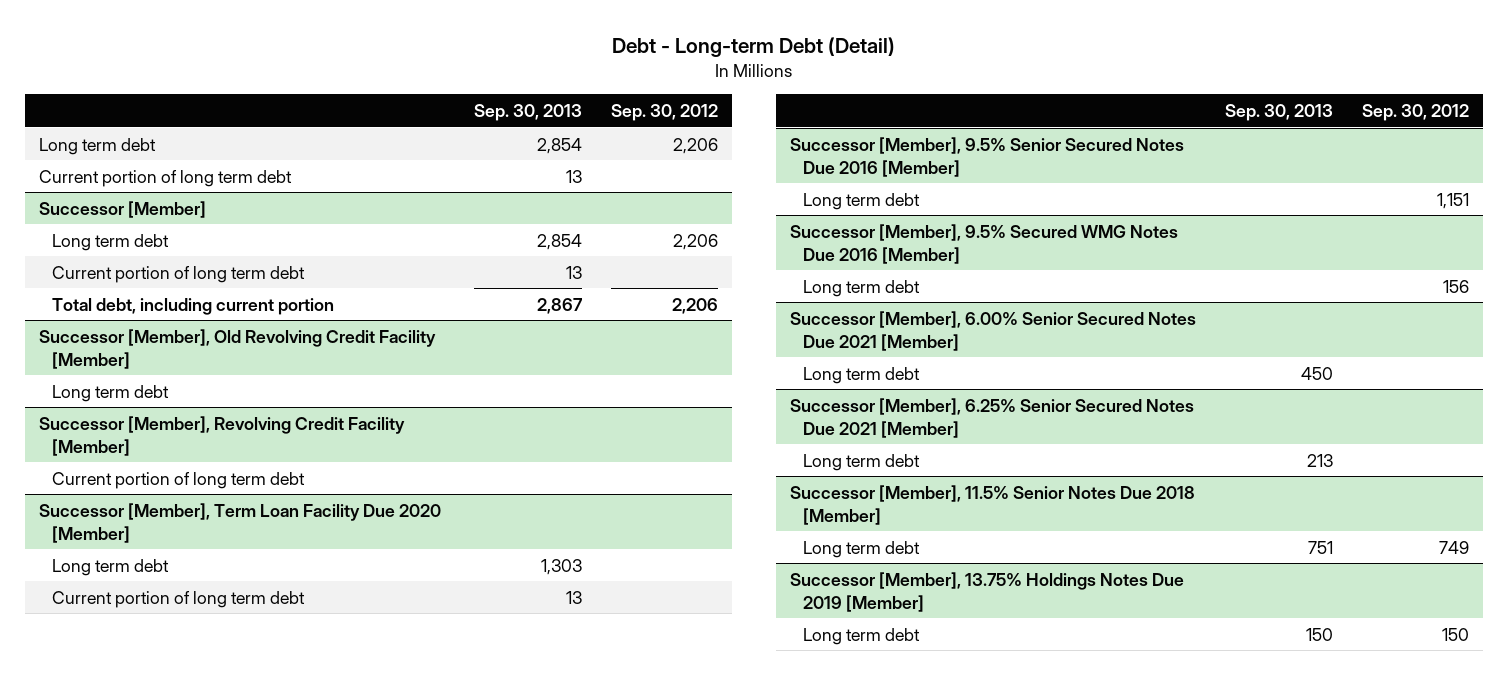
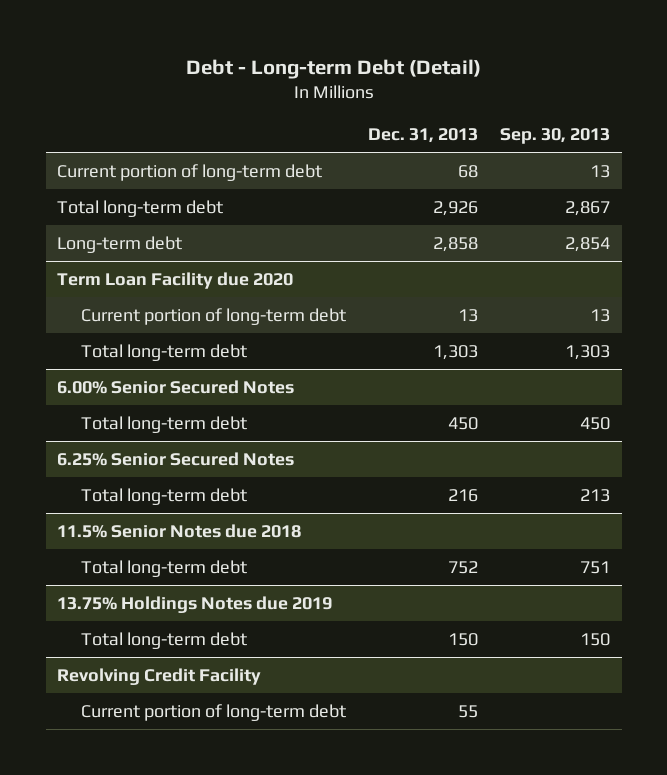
- | Sep. 30, 2013 | Sep. 30, 2012
+ | Dec. 31, 2013 | Sep. 30, 2013
- Long term debt | 2,854 | 2,206
- Current portion of long term debt | 13 |
- Successor [Member]
- Long term debt | 2,854 | 2,206
- Current portion of long term debt | 13 |
- Total debt, including current portion | 2,867 | 2,206
- Successor [Member], Old Revolving Credit Facility [Member]
- Long term debt
- Successor [Member], Revolving Credit Facility [Member]
- Current portion of long term debt
- Successor [Member], Term Loan Facility Due 2020 [Member]
- Long term debt | 1,303 |
- Current portion of long term debt | 13 |
- Successor [Member], 9.5% Senior Secured Notes Due 2016 [Member]
- Long term debt | | 1,151
- Successor [Member], 9.5% Secured WMG Notes Due 2016 [Member]
- Long term debt | | 156
- Successor [Member], 6.00% Senior Secured Notes Due 2021 [Member]
- Long term debt | 450 |
- Successor [Member], 6.25% Senior Secured Notes Due 2021 [Member]
- Long term debt | 213 |
- Successor [Member], 11.5% Senior Notes Due 2018 [Member]
- Long term debt | 751 | 749
- Successor [Member], 13.75% Holdings Notes Due 2019 [Member]
- Long term debt | 150 | 150
+ Current portion of long-term debt | 68 | 13
+ Total long-term debt | 2,926 | 2,867
+ Long-term debt | 2,858 | 2,854
+ Term Loan Facility due 2020
+ Current portion of long-term debt | 13 | 13
+ Total long-term debt | 1,303 | 1,303
+ 6.00% Senior Secured Notes
+ Total long-term debt | 450 | 450
+ 6.25% Senior Secured Notes
+ Total long-term debt | 216 | 213
+ 11.5% Senior Notes due 2018
+ Total long-term debt | 752 | 751
+ 13.75% Holdings Notes due 2019
+ Total long-term debt | 150 | 150
+ Revolving Credit Facility
+ Current portion of long-term debt | 55 |

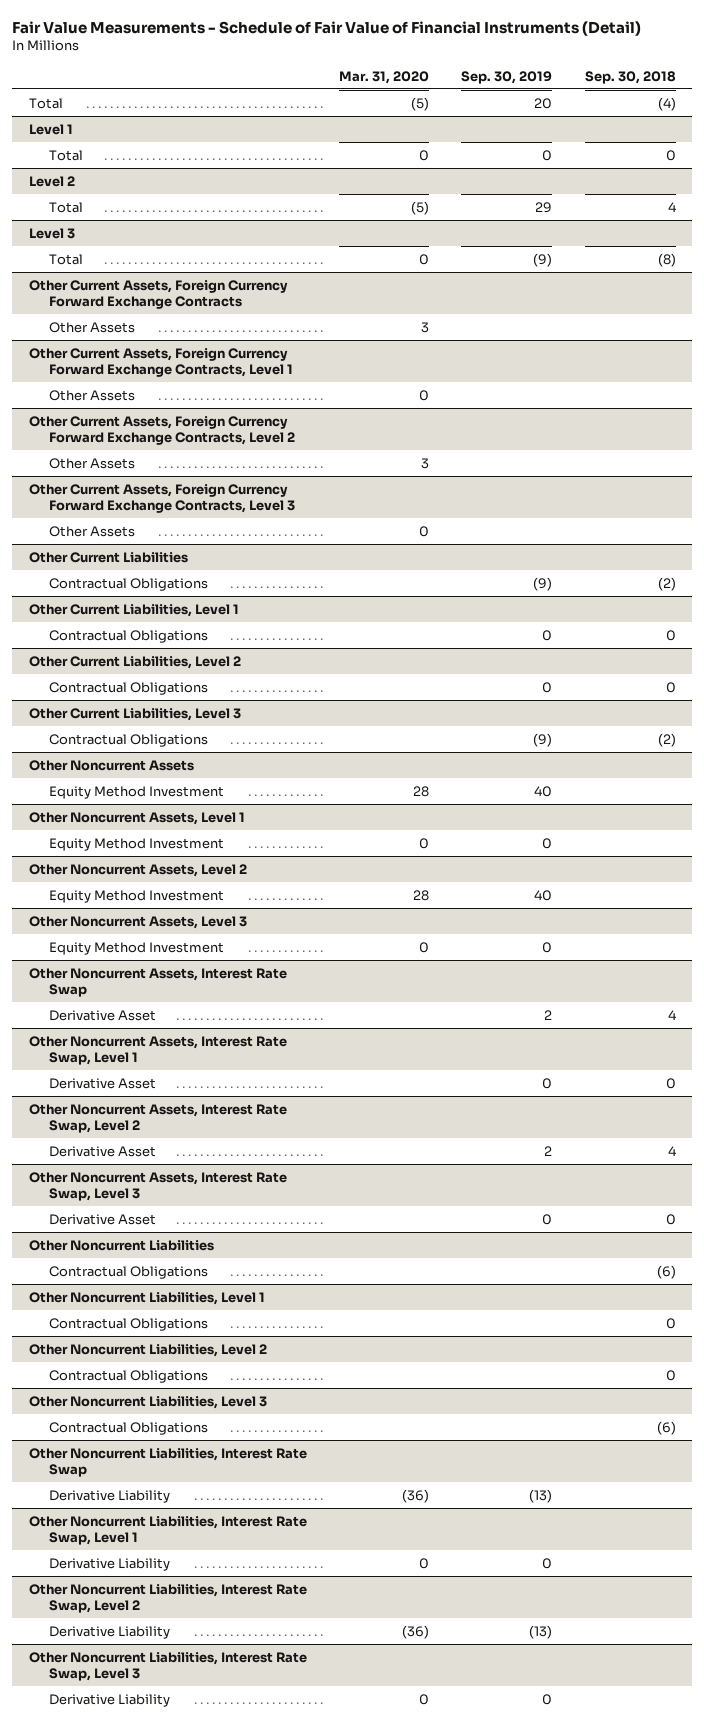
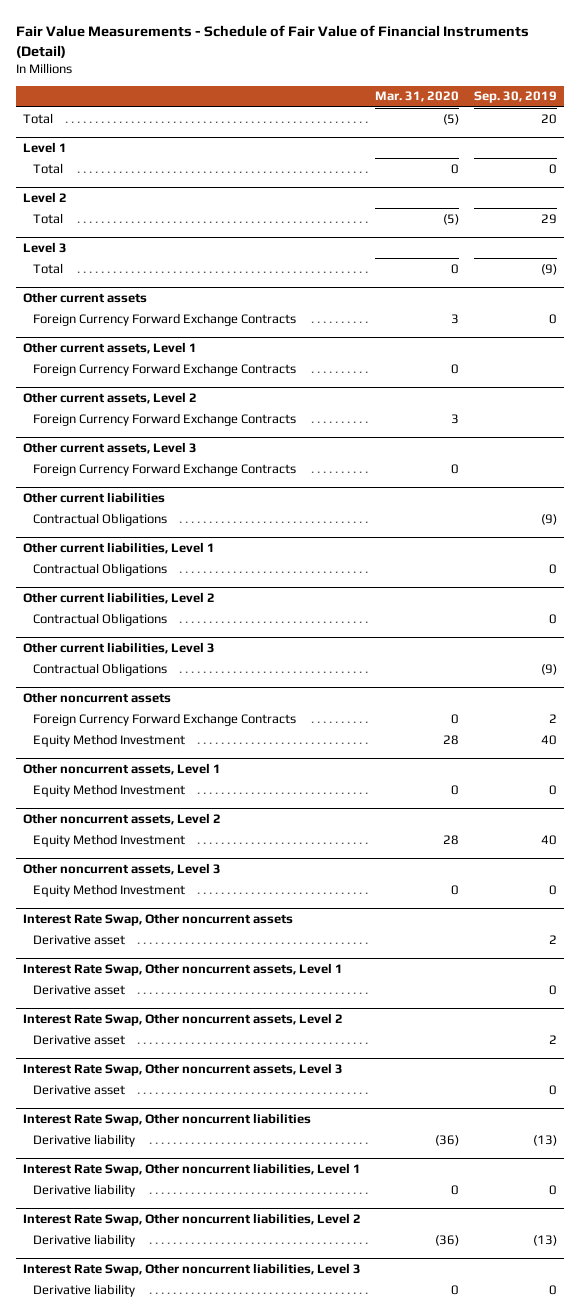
- | Mar. 31, 2020 | Sep. 30, 2019 | Sep. 30, 2018
+ | Mar. 31, 2020 | Sep. 30, 2019
- Other Current Assets, Foreign Currency Forward Exchange Contracts
- Other Assets | 3 | |
- Other Current Assets, Foreign Currency Forward Exchange Contracts, Level 1
- Other Assets | 0 | |
- Other Current Assets, Foreign Currency Forward Exchange Contracts, Level 2
- Other Assets | 3 | |
- Other Current Assets, Foreign Currency Forward Exchange Contracts, Level 3
- Other Assets | 0 | |
- Other Current Liabilities
+ Other current assets
+ Foreign Currency Forward Exchange Contracts | 3 | 0
+ Other current assets, Level 1
+ Foreign Currency Forward Exchange Contracts | 0 |
+ Other current assets, Level 2
+ Foreign Currency Forward Exchange Contracts | 3 |
+ Other current assets, Level 3
+ Foreign Currency Forward Exchange Contracts | 0 |
+ Other current liabilities
- Other Current Liabilities, Level 1
+ Other current liabilities, Level 1
- Other Current Liabilities, Level 2
+ Other current liabilities, Level 2
- Other Current Liabilities, Level 3
+ Other current liabilities, Level 3
- Other Noncurrent Assets
+ Other noncurrent assets
+ Foreign Currency Forward Exchange Contracts | 0 | 2
- Other Noncurrent Assets, Level 1
+ Other noncurrent assets, Level 1
- Other Noncurrent Assets, Level 2
+ Other noncurrent assets, Level 2
- Other Noncurrent Assets, Level 3
+ Other noncurrent assets, Level 3
- Other Noncurrent Assets, Interest Rate Swap
- Derivative Asset | | 2 | 4
- Other Noncurrent Assets, Interest Rate Swap, Level 1
- Derivative Asset | | 0 | 0
- Other Noncurrent Assets, Interest Rate Swap, Level 2
- Derivative Asset | | 2 | 4
- Other Noncurrent Assets, Interest Rate Swap, Level 3
- Derivative Asset | | 0 | 0
- Other Noncurrent Liabilities
- Contractual Obligations | | | (6)
- Other Noncurrent Liabilities, Level 1
- Contractual Obligations | | | 0
- Other Noncurrent Liabilities, Level 2
- Contractual Obligations | | | 0
- Other Noncurrent Liabilities, Level 3
- Contractual Obligations | | | (6)
- Other Noncurrent Liabilities, Interest Rate Swap
- Derivative Liability | (36) | (13) |
- Other Noncurrent Liabilities, Interest Rate Swap, Level 1
- Derivative Liability | 0 | 0 |
- Other Noncurrent Liabilities, Interest Rate Swap, Level 2
- Derivative Liability | (36) | (13) |
- Other Noncurrent Liabilities, Interest Rate Swap, Level 3
- Derivative Liability | 0 | 0 |
+ Interest Rate Swap, Other noncurrent assets
+ Derivative asset | | 2
+ Interest Rate Swap, Other noncurrent assets, Level 1
+ Derivative asset | | 0
+ Interest Rate Swap, Other noncurrent assets, Level 2
+ Derivative asset | | 2
+ Interest Rate Swap, Other noncurrent assets, Level 3
+ Derivative asset | | 0
+ Interest Rate Swap, Other noncurrent liabilities
+ Derivative liability | (36) | (13)
+ Interest Rate Swap, Other noncurrent liabilities, Level 1
+ Derivative liability | 0 | 0
+ Interest Rate Swap, Other noncurrent liabilities, Level 2
+ Derivative liability | (36) | (13)
+ Interest Rate Swap, Other noncurrent liabilities, Level 3
+ Derivative liability | 0 | 0

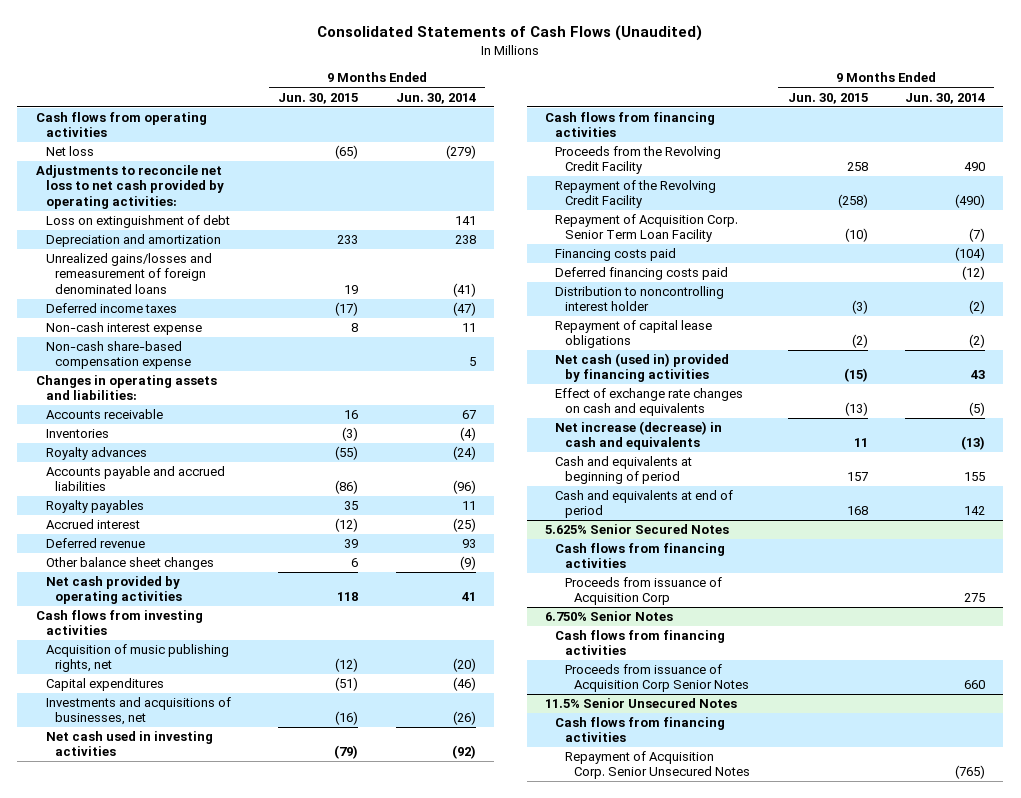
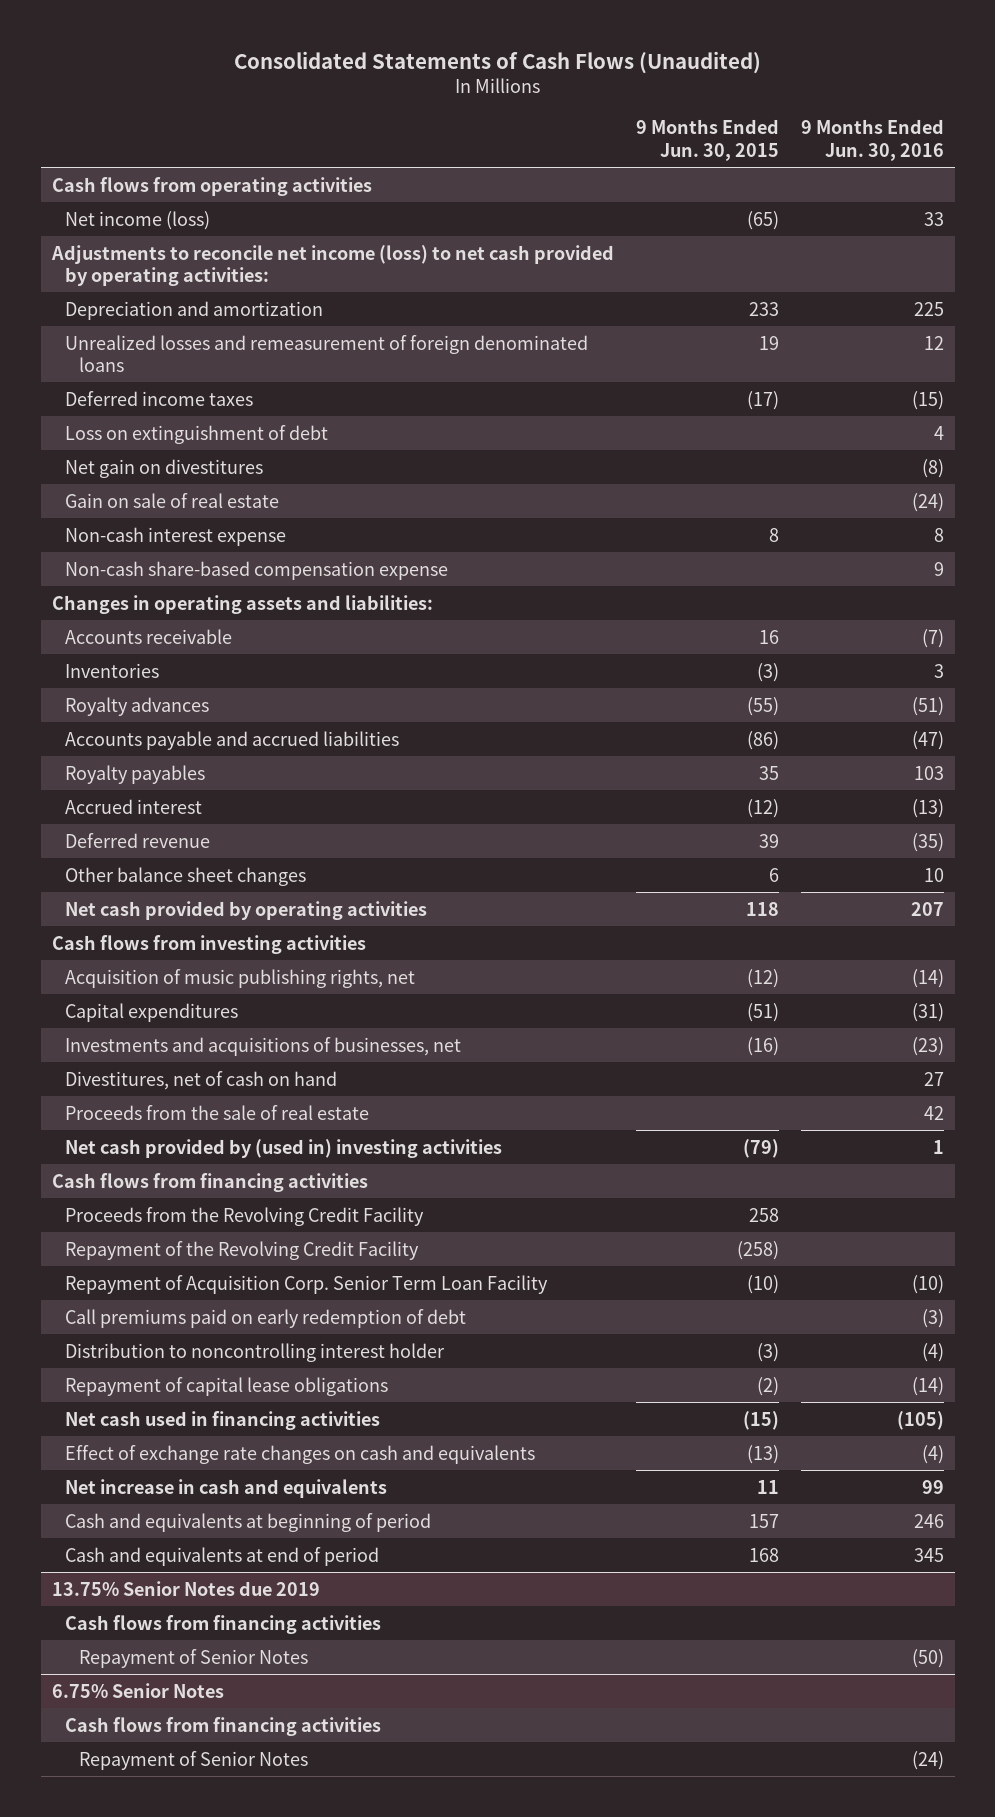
- | 9 Months Ended Jun. 30, 2015 | 9 Months Ended Jun. 30, 2014
+ | 9 Months Ended Jun. 30, 2015 | 9 Months Ended Jun. 30, 2016
- Net loss | (65) | (279)
- Adjustments to reconcile net loss to net cash provided by operating activities:
+ Net income (loss) | (65) | 33
+ Adjustments to reconcile net income (loss) to net cash provided by operating activities:
- Unrealized gains/losses and remeasurement of foreign denominated loans | 19 | (41)
+ Unrealized losses and remeasurement of foreign denominated loans | 19 | 12
moved down: Loss on extinguishment of debt | | 4
+ Net gain on divestitures | | (8)
+ Gain on sale of real estate | | (24)
- Net cash used in investing activities | (79) | (92)
+ Divestitures, net of cash on hand | | 27
+ Proceeds from the sale of real estate | | 42
+ Net cash provided by (used in) investing activities | (79) | 1
- Financing costs paid | | (104)
- Deferred financing costs paid | | (12)
+ Call premiums paid on early redemption of debt | | (3)
- Net cash (used in) provided by financing activities | (15) | 43
+ Net cash used in financing activities | (15) | (105)
- Net increase (decrease) in cash and equivalents | 11 | (13)
+ Net increase in cash and equivalents | 11 | 99
- 5.625% Senior Secured Notes
- Cash flows from financing activities
- Proceeds from issuance of Acquisition Corp | | 275
- 6.750% Senior Notes
+ 13.75% Senior Notes due 2019
- Proceeds from issuance of Acquisition Corp Senior Notes | | 660
- 11.5% Senior Unsecured Notes
+ Repayment of Senior Notes | | (50)
+ 6.75% Senior Notes
- Repayment of Acquisition Corp. Senior Unsecured Notes | | (765)
+ Repayment of Senior Notes | | (24)

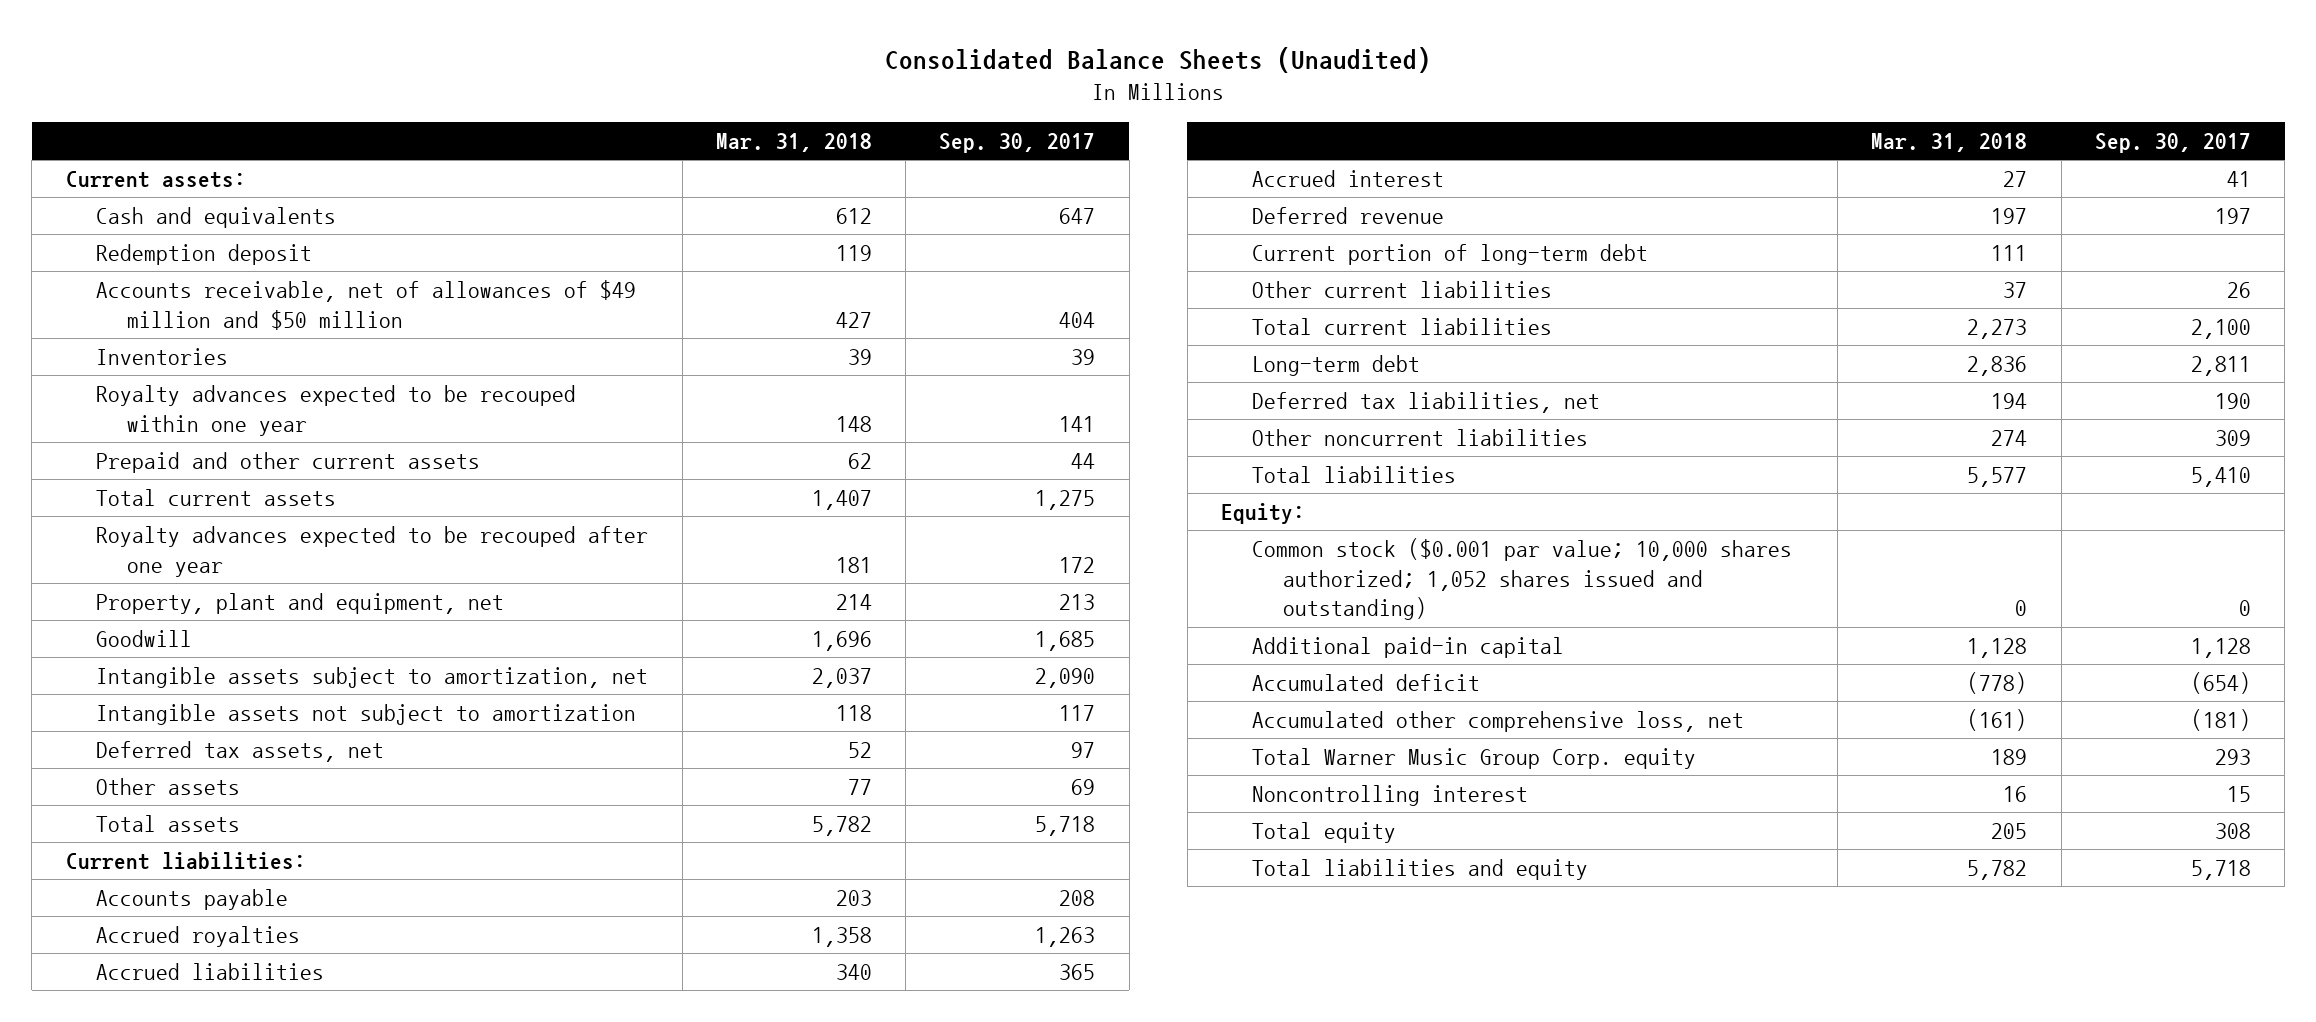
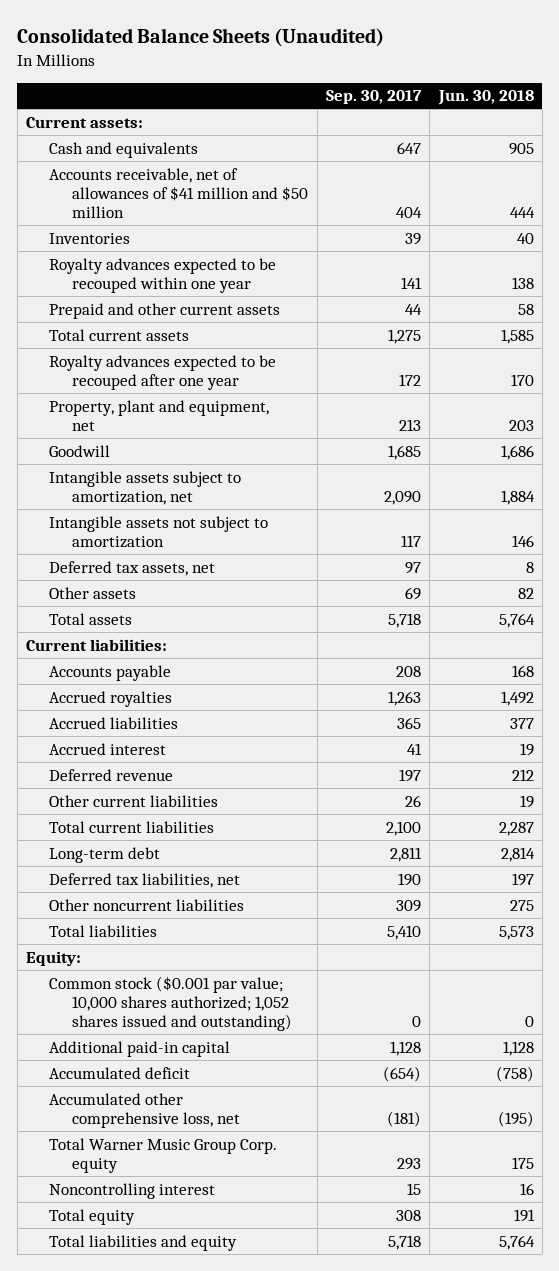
- | Mar. 31, 2018 | Sep. 30, 2017
+ | Sep. 30, 2017 | Jun. 30, 2018
- Redemption deposit | 119 |
- Accounts receivable, net of allowances of $49 million and $50 million | 427 | 404
+ Accounts receivable, net of allowances of $41 million and $50 million | 404 | 444
- Current portion of long-term debt | 111 |

